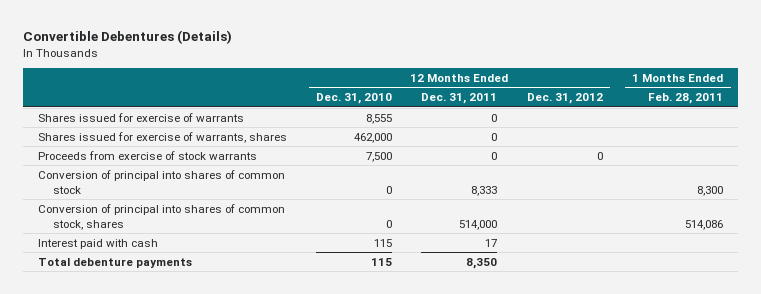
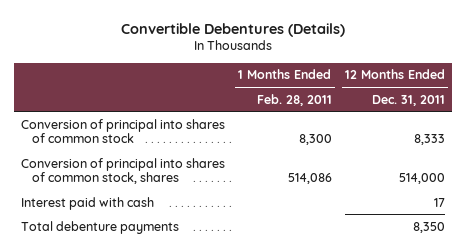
- | 12 Months Ended Dec. 31, 2010 | 12 Months Ended Dec. 31, 2011 | 12 Months Ended Dec. 31, 2012 | 1 Months Ended Feb. 28, 2011
+ | 1 Months Ended Feb. 28, 2011 | 12 Months Ended Dec. 31, 2011
- Shares issued for exercise of warrants | 8,555 | 0 | |
- Shares issued for exercise of warrants, shares | 462,000 | 0 | |
- Proceeds from exercise of stock warrants | 7,500 | 0 | 0 |

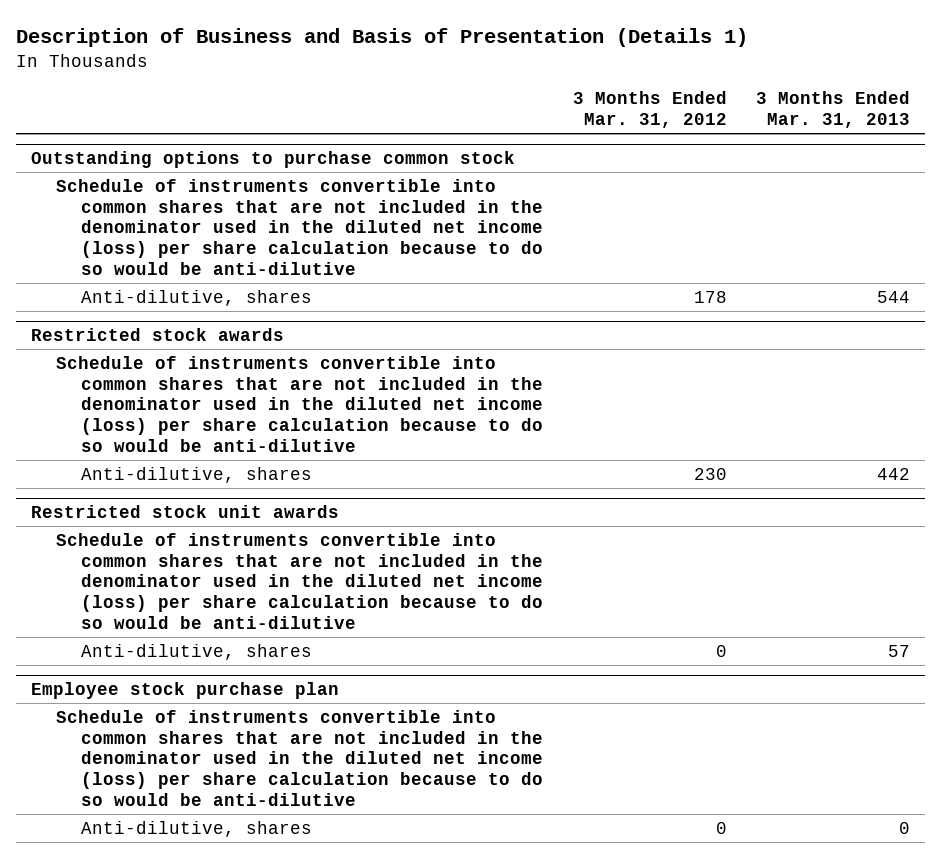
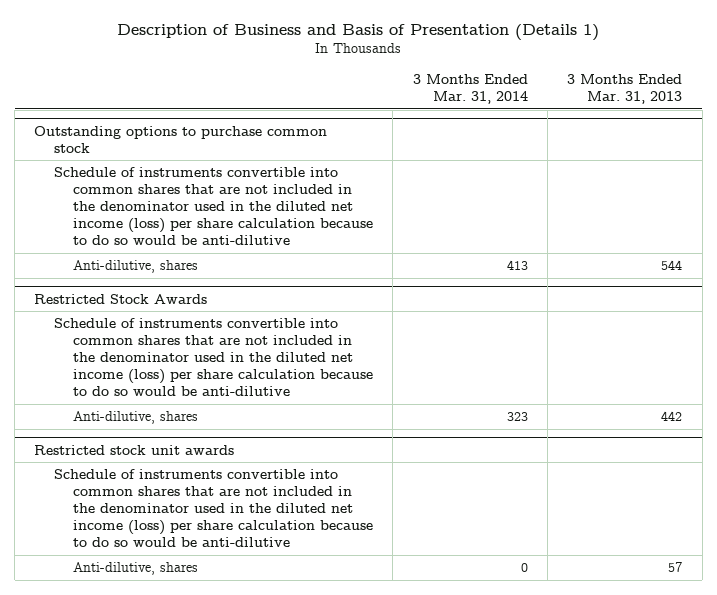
- | 3 Months Ended Mar. 31, 2012 | 3 Months Ended Mar. 31, 2013
+ | 3 Months Ended Mar. 31, 2014 | 3 Months Ended Mar. 31, 2013
- Restricted stock awards
+ Restricted Stock Awards
- Employee stock purchase plan
- Schedule of instruments convertible into common shares that are not included in the denominator used in the diluted net income (loss) per share calculation because to do so would be anti-dilutive
- Anti-dilutive, shares | 0 | 0

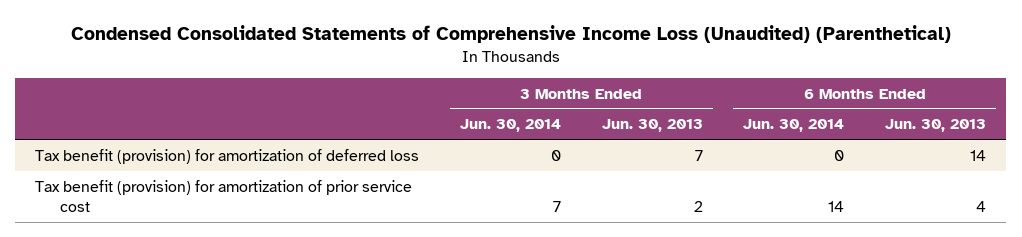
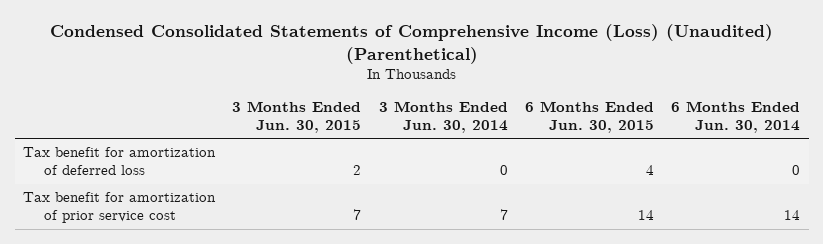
- Condensed Consolidated Statements of Comprehensive Income Loss (Unaudited) (Parenthetical)
+ Condensed Consolidated Statements of Comprehensive Income (Loss) (Unaudited) (Parenthetical)
- | 3 Months Ended Jun. 30, 2014 | 3 Months Ended Jun. 30, 2013 | 6 Months Ended Jun. 30, 2014 | 6 Months Ended Jun. 30, 2013
+ | 3 Months Ended Jun. 30, 2015 | 3 Months Ended Jun. 30, 2014 | 6 Months Ended Jun. 30, 2015 | 6 Months Ended Jun. 30, 2014
- Tax benefit (provision) for amortization of deferred loss | 0 | 7 | 0 | 14
- Tax benefit (provision) for amortization of prior service cost | 7 | 2 | 14 | 4
+ Tax benefit for amortization of deferred loss | 2 | 0 | 4 | 0
+ Tax benefit for amortization of prior service cost | 7 | 7 | 14 | 14

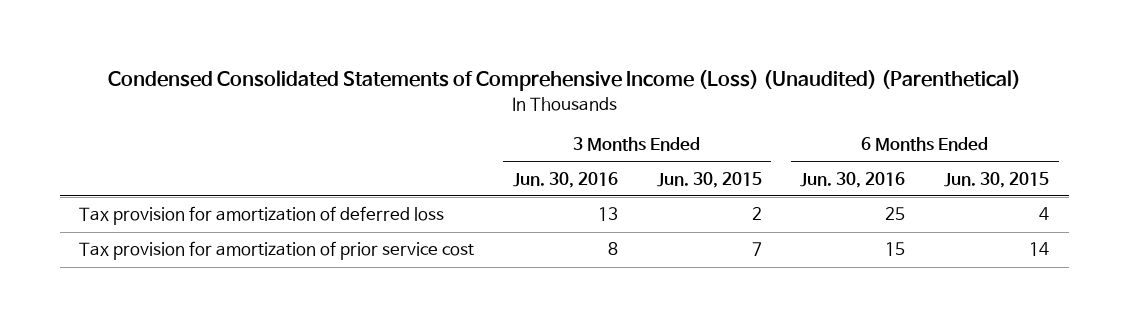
- | 3 Months Ended Jun. 30, 2015 | 3 Months Ended Jun. 30, 2014 | 6 Months Ended Jun. 30, 2015 | 6 Months Ended Jun. 30, 2014
+ | 3 Months Ended Jun. 30, 2016 | 3 Months Ended Jun. 30, 2015 | 6 Months Ended Jun. 30, 2016 | 6 Months Ended Jun. 30, 2015
- Tax benefit for amortization of deferred loss | 2 | 0 | 4 | 0
- Tax benefit for amortization of prior service cost | 7 | 7 | 14 | 14
+ Tax provision for amortization of deferred loss | 13 | 2 | 25 | 4
+ Tax provision for amortization of prior service cost | 8 | 7 | 15 | 14

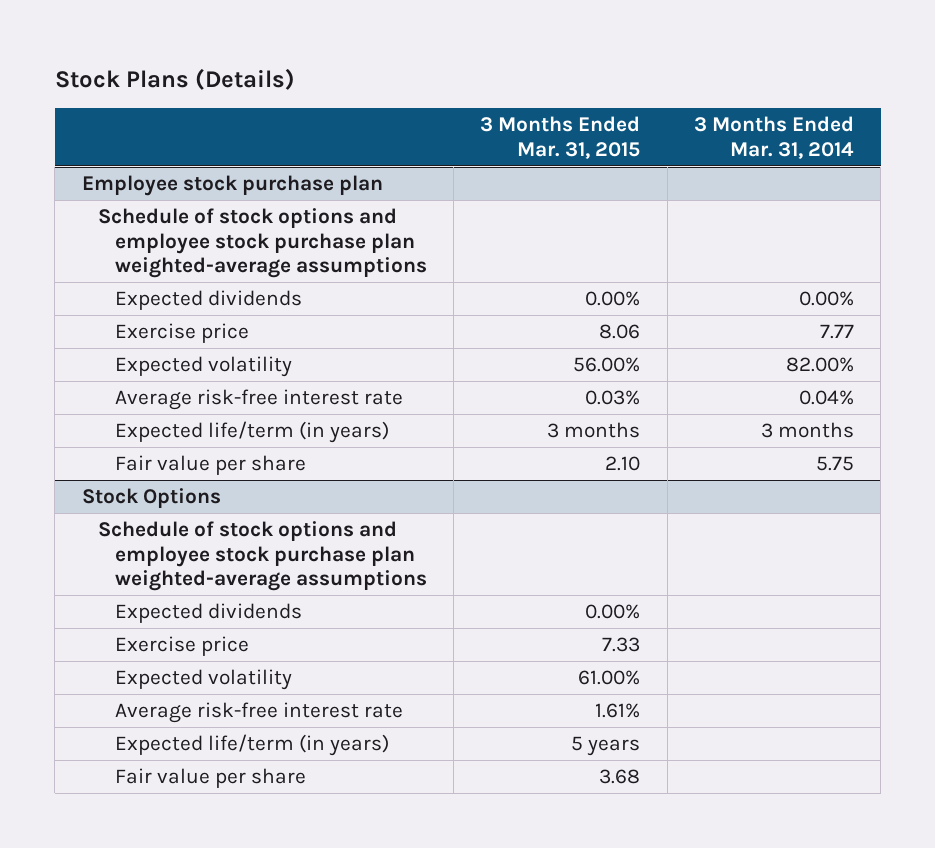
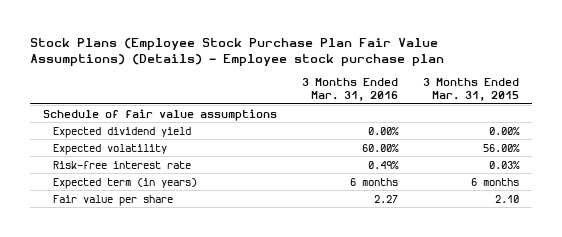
- Stock Plans (Details)
+ Stock Plans (Employee Stock Purchase Plan Fair Value Assumptions) (Details) - Employee stock purchase plan
- | 3 Months Ended Mar. 31, 2015 | 3 Months Ended Mar. 31, 2014
+ | 3 Months Ended Mar. 31, 2016 | 3 Months Ended Mar. 31, 2015
- Employee stock purchase plan
- Schedule of stock options and employee stock purchase plan weighted-average assumptions
- Expected dividends | 0.00% | 0.00%
- Exercise price | 8.06 | 7.77
+ Schedule of fair value assumptions
+ Expected dividend yield | 0.00% | 0.00%
- Average risk-free interest rate | 0.03% | 0.04%
- Expected life/term (in years) | 3 months | 3 months
+ Risk-free interest rate | 0.49% | 0.03%
+ Expected term (in years) | 6 months | 6 months
- Stock Options
- Schedule of stock options and employee stock purchase plan weighted-average assumptions
- Expected dividends | 0.00% |
- Exercise price | 7.33 |
- Expected volatility | 61.00% |
- Average risk-free interest rate | 1.61% |
- Expected life/term (in years) | 5 years |
- Fair value per share | 3.68 |

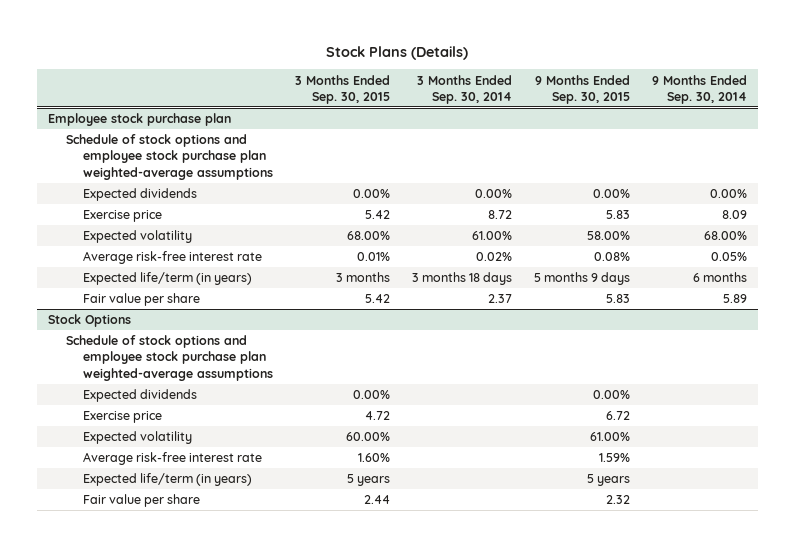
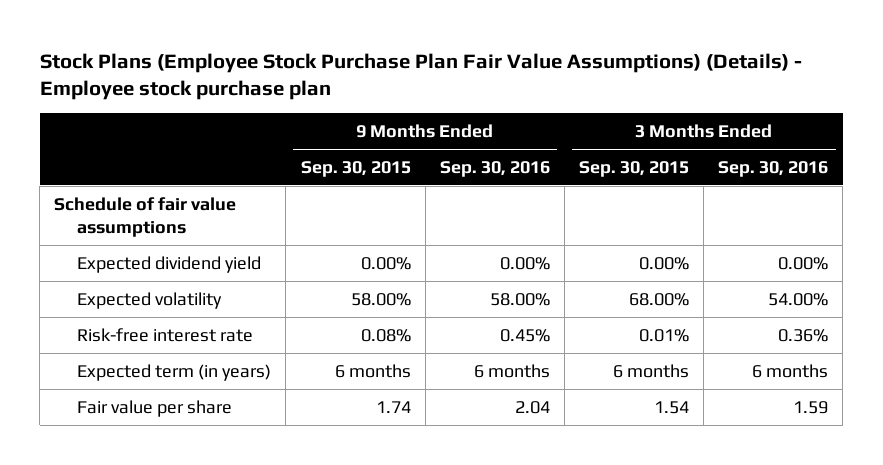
- Stock Plans (Details)
+ Stock Plans (Employee Stock Purchase Plan Fair Value Assumptions) (Details) - Employee stock purchase plan
- | 3 Months Ended Sep. 30, 2015 | 3 Months Ended Sep. 30, 2014 | 9 Months Ended Sep. 30, 2015 | 9 Months Ended Sep. 30, 2014
+ | 9 Months Ended Sep. 30, 2015 | 9 Months Ended Sep. 30, 2016 | 3 Months Ended Sep. 30, 2015 | 3 Months Ended Sep. 30, 2016
- Employee stock purchase plan
- Schedule of stock options and employee stock purchase plan weighted-average assumptions
- Expected dividends | 0.00% | 0.00% | 0.00% | 0.00%
- Exercise price | 5.42 | 8.72 | 5.83 | 8.09
+ Schedule of fair value assumptions
+ Expected dividend yield | 0.00% | 0.00% | 0.00% | 0.00%
- Average risk-free interest rate | 0.01% | 0.02% | 0.08% | 0.05%
- Expected life/term (in years) | 3 months | 3 months 18 days | 5 months 9 days | 6 months
- Fair value per share | 5.42 | 2.37 | 5.83 | 5.89
- Stock Options
- Schedule of stock options and employee stock purchase plan weighted-average assumptions
- Expected dividends | 0.00% | | 0.00% |
- Exercise price | 4.72 | | 6.72 |
- Expected volatility | 60.00% | | 61.00% |
- Average risk-free interest rate | 1.60% | | 1.59% |
- Expected life/term (in years) | 5 years | | 5 years |
- Fair value per share | 2.44 | | 2.32 |
+ Risk-free interest rate | 0.08% | 0.45% | 0.01% | 0.36%
+ Expected term (in years) | 6 months | 6 months | 6 months | 6 months
+ Fair value per share | 1.74 | 2.04 | 1.54 | 1.59

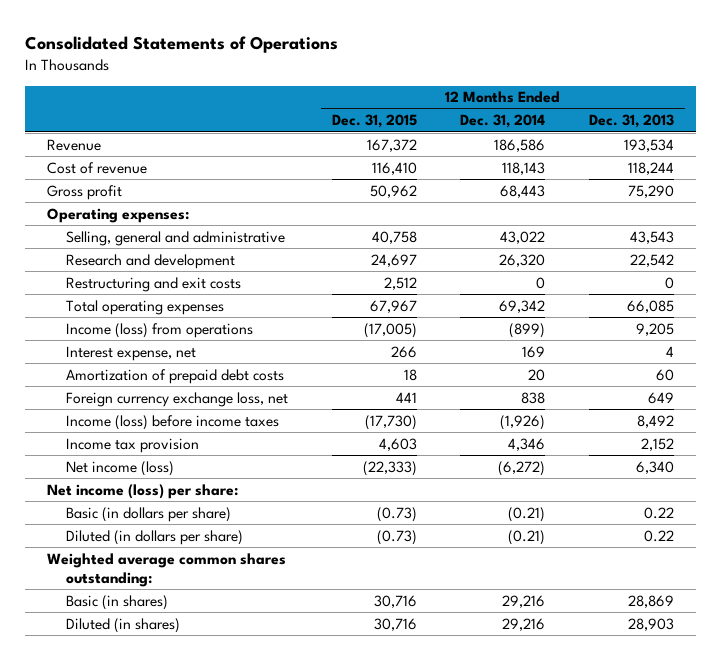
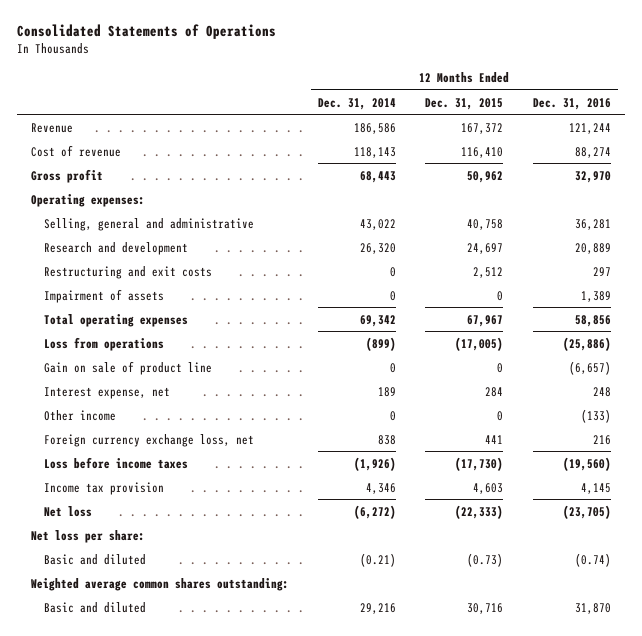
- | 12 Months Ended Dec. 31, 2015 | 12 Months Ended Dec. 31, 2014 | 12 Months Ended Dec. 31, 2013
+ | 12 Months Ended Dec. 31, 2014 | 12 Months Ended Dec. 31, 2015 | 12 Months Ended Dec. 31, 2016
+ Impairment of assets | 0 | 0 | 1,389
- Income (loss) from operations | (17,005) | (899) | 9,205
- Interest expense, net | 266 | 169 | 4
- Amortization of prepaid debt costs | 18 | 20 | 60
+ Loss from operations | (899) | (17,005) | (25,886)
+ Gain on sale of product line | 0 | 0 | (6,657)
+ Interest expense, net | 189 | 284 | 248
+ Other income | 0 | 0 | (133)
- Income (loss) before income taxes | (17,730) | (1,926) | 8,492
+ Loss before income taxes | (1,926) | (17,730) | (19,560)
- Net income (loss) | (22,333) | (6,272) | 6,340
- Net income (loss) per share:
- Basic (in dollars per share) | (0.73) | (0.21) | 0.22
- Diluted (in dollars per share) | (0.73) | (0.21) | 0.22
+ Net loss | (6,272) | (22,333) | (23,705)
+ Net loss per share:
+ Basic and diluted | (0.21) | (0.73) | (0.74)
- Basic (in shares) | 30,716 | 29,216 | 28,869
- Diluted (in shares) | 30,716 | 29,216 | 28,903
+ Basic and diluted | 29,216 | 30,716 | 31,870

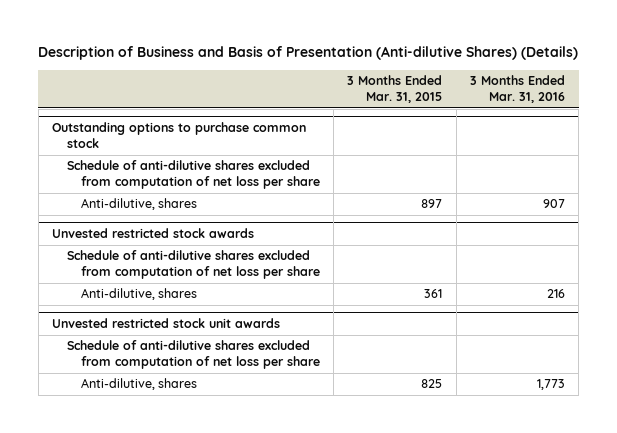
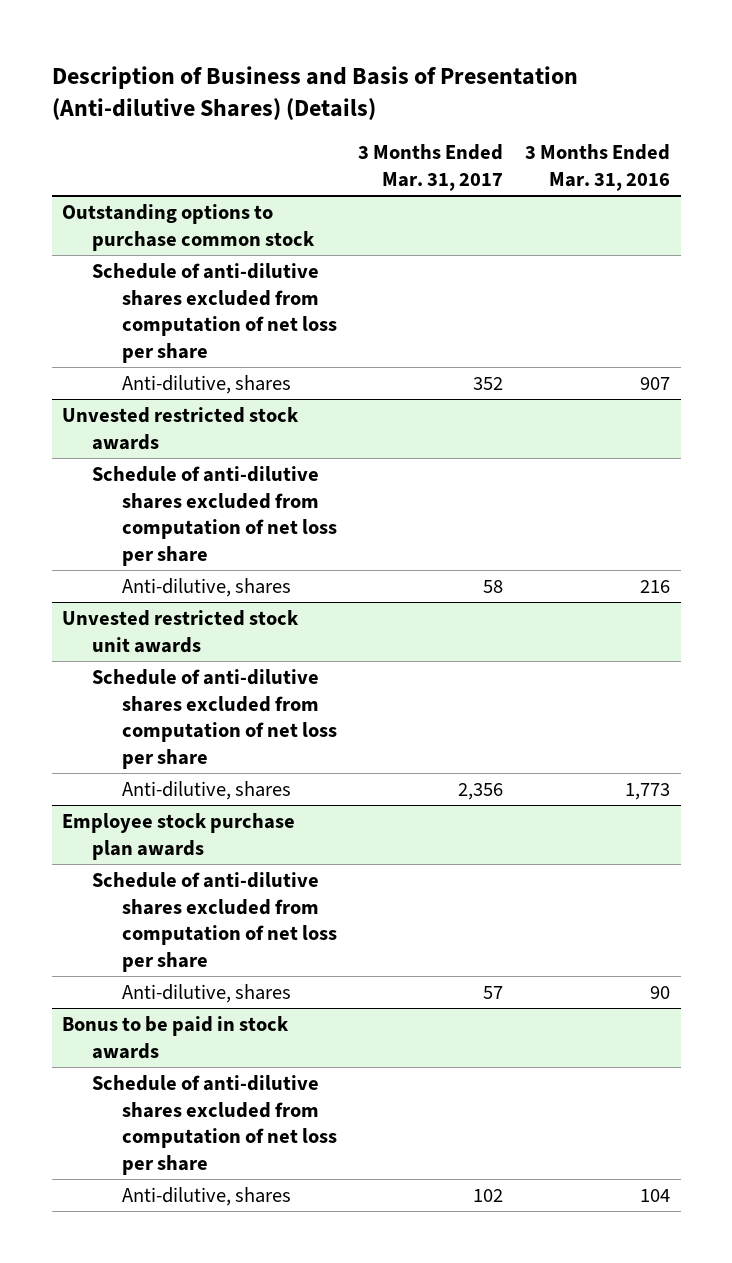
- | 3 Months Ended Mar. 31, 2015 | 3 Months Ended Mar. 31, 2016
+ | 3 Months Ended Mar. 31, 2017 | 3 Months Ended Mar. 31, 2016
+ Employee stock purchase plan awards
+ Schedule of anti-dilutive shares excluded from computation of net loss per share
+ Anti-dilutive, shares | 57 | 90
+ Bonus to be paid in stock awards
+ Schedule of anti-dilutive shares excluded from computation of net loss per share
+ Anti-dilutive, shares | 102 | 104

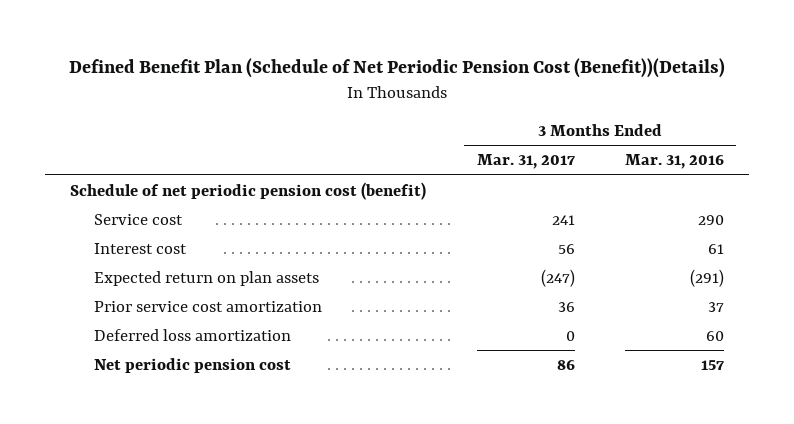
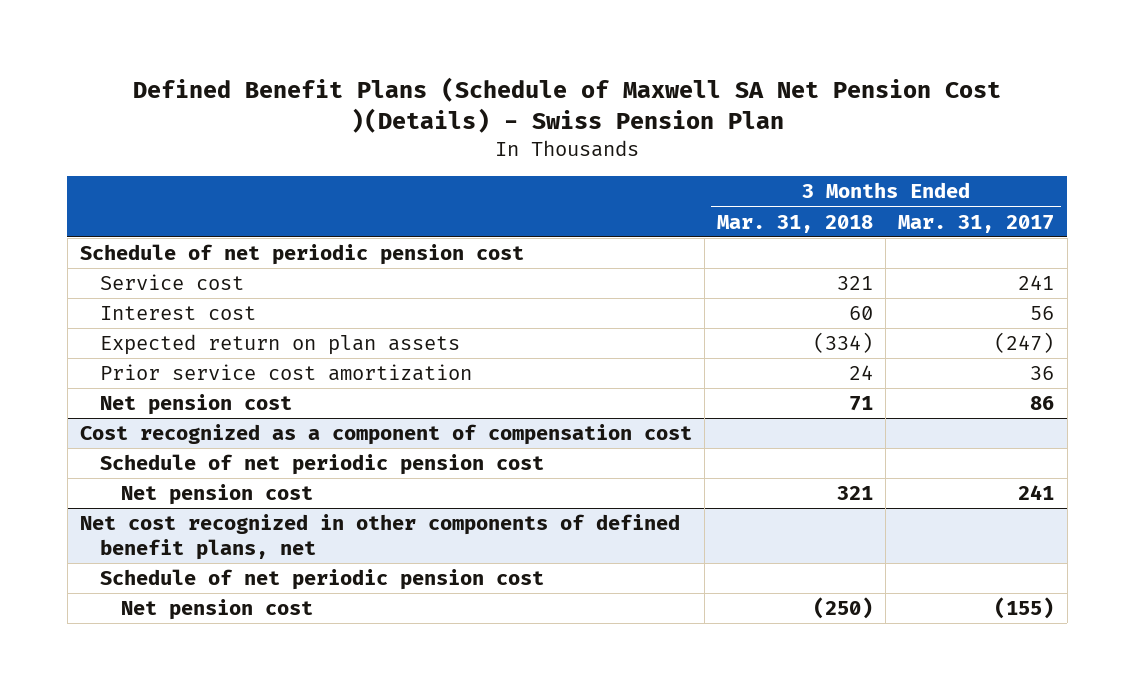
- Defined Benefit Plan (Schedule of Net Periodic Pension Cost (Benefit))(Details)
+ Defined Benefit Plans (Schedule of Maxwell SA Net Pension Cost )(Details) - Swiss Pension Plan
- | 3 Months Ended Mar. 31, 2017 | 3 Months Ended Mar. 31, 2016
+ | 3 Months Ended Mar. 31, 2018 | 3 Months Ended Mar. 31, 2017
- Schedule of net periodic pension cost (benefit)
+ Schedule of net periodic pension cost
- Deferred loss amortization | 0 | 60
- Net periodic pension cost | 86 | 157
+ Net pension cost | 71 | 86
+ Cost recognized as a component of compensation cost
+ Schedule of net periodic pension cost
+ Net pension cost | 321 | 241
+ Net cost recognized in other components of defined benefit plans, net
+ Schedule of net periodic pension cost
+ Net pension cost | (250) | (155)

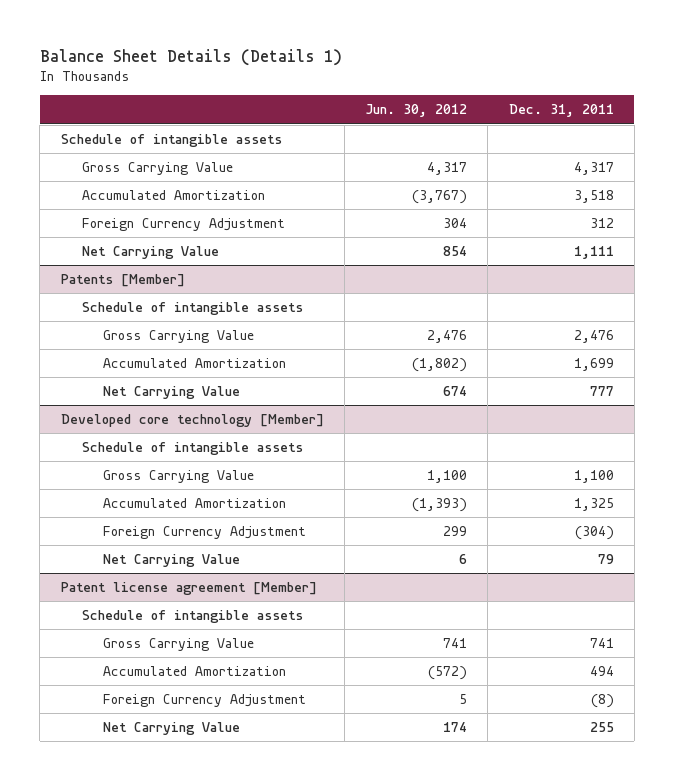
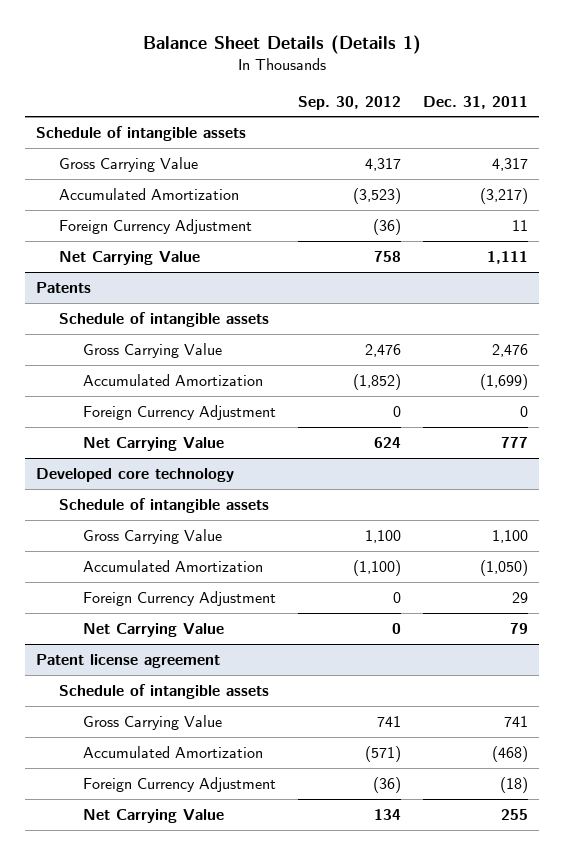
- | Jun. 30, 2012 | Dec. 31, 2011
+ | Sep. 30, 2012 | Dec. 31, 2011
- Accumulated Amortization | (3,767) | 3,518
- Foreign Currency Adjustment | 304 | 312
+ Accumulated Amortization | (3,523) | (3,217)
+ Foreign Currency Adjustment | (36) | 11
- Patents [Member]
+ Patents
- Accumulated Amortization | (1,802) | 1,699
+ Accumulated Amortization | (1,852) | (1,699)
+ Foreign Currency Adjustment | 0 | 0
- Developed core technology [Member]
+ Developed core technology
- Accumulated Amortization | (1,393) | 1,325
- Foreign Currency Adjustment | 299 | (304)
+ Accumulated Amortization | (1,100) | (1,050)
+ Foreign Currency Adjustment | 0 | 29
- Patent license agreement [Member]
+ Patent license agreement
- Accumulated Amortization | (572) | 494
- Foreign Currency Adjustment | 5 | (8)
+ Accumulated Amortization | (571) | (468)
+ Foreign Currency Adjustment | (36) | (18)

